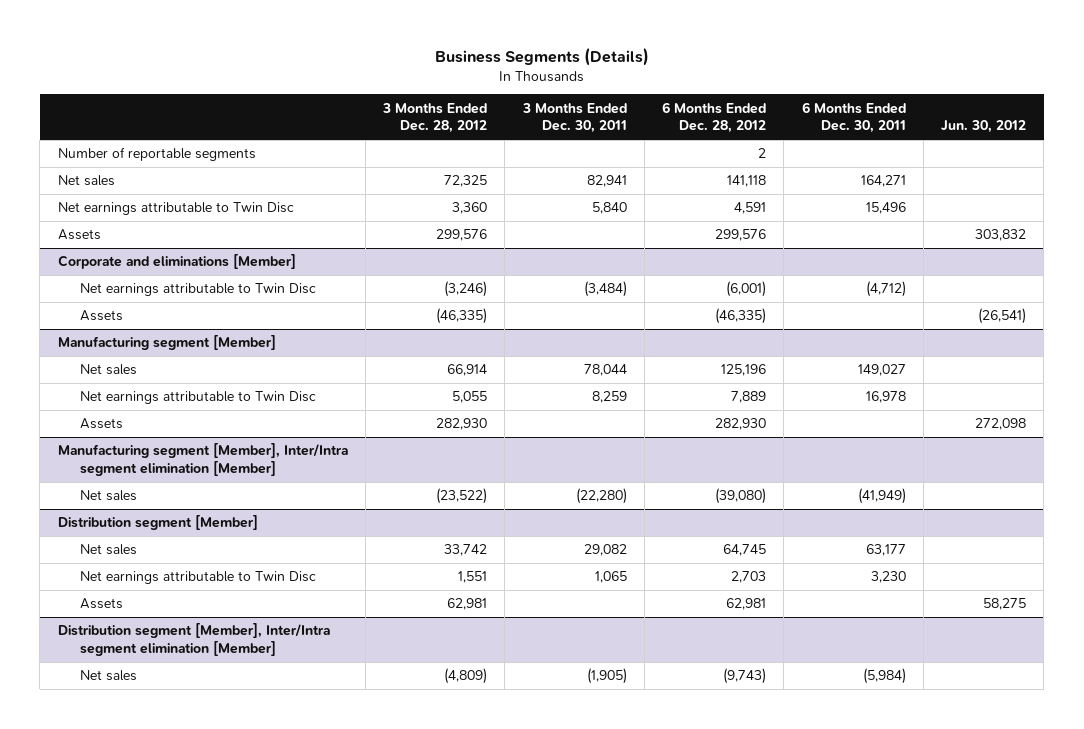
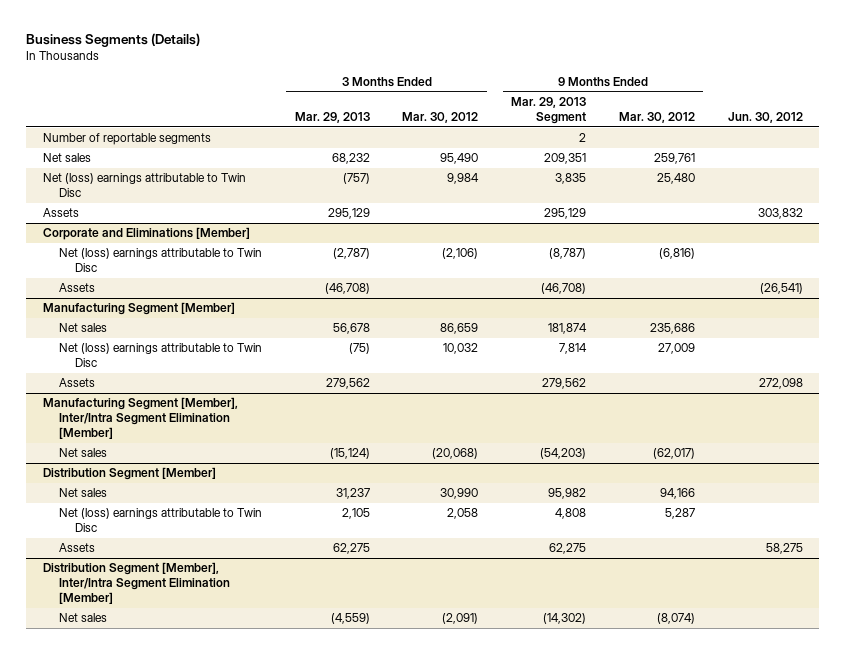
- | 3 Months Ended Dec. 28, 2012 | 3 Months Ended Dec. 30, 2011 | 6 Months Ended Dec. 28, 2012 | 6 Months Ended Dec. 30, 2011 | Jun. 30, 2012
+ | 3 Months Ended Mar. 29, 2013 | 3 Months Ended Mar. 30, 2012 | 9 Months Ended Mar. 29, 2013 Segment | 9 Months Ended Mar. 30, 2012 | Jun. 30, 2012
- Net earnings attributable to Twin Disc | 3,360 | 5,840 | 4,591 | 15,496 |
+ Net (loss) earnings attributable to Twin Disc | (757) | 9,984 | 3,835 | 25,480 |
- Corporate and eliminations [Member]
- Net earnings attributable to Twin Disc | (3,246) | (3,484) | (6,001) | (4,712) |
+ Corporate and Eliminations [Member]
+ Net (loss) earnings attributable to Twin Disc | (2,787) | (2,106) | (8,787) | (6,816) |
- Manufacturing segment [Member]
+ Manufacturing Segment [Member]
- Net earnings attributable to Twin Disc | 5,055 | 8,259 | 7,889 | 16,978 |
+ Net (loss) earnings attributable to Twin Disc | (75) | 10,032 | 7,814 | 27,009 |
- Manufacturing segment [Member], Inter/Intra segment elimination [Member]
+ Manufacturing Segment [Member], Inter/Intra Segment Elimination [Member]
- Distribution segment [Member]
+ Distribution Segment [Member]
- Net earnings attributable to Twin Disc | 1,551 | 1,065 | 2,703 | 3,230 |
+ Net (loss) earnings attributable to Twin Disc | 2,105 | 2,058 | 4,808 | 5,287 |
- Distribution segment [Member], Inter/Intra segment elimination [Member]
+ Distribution Segment [Member], Inter/Intra Segment Elimination [Member]

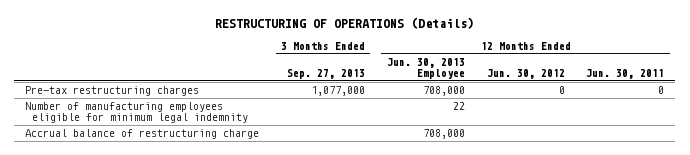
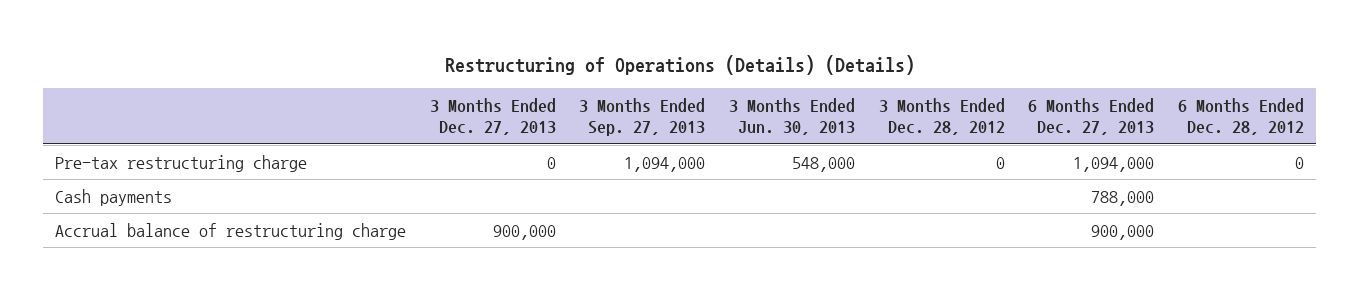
- RESTRUCTURING OF OPERATIONS (Details)
+ Restructuring of Operations (Details) (Details)
- | 3 Months Ended Sep. 27, 2013 | 12 Months Ended Jun. 30, 2013 Employee | 12 Months Ended Jun. 30, 2012 | 12 Months Ended Jun. 30, 2011
+ | 3 Months Ended Dec. 27, 2013 | 3 Months Ended Sep. 27, 2013 | 3 Months Ended Jun. 30, 2013 | 3 Months Ended Dec. 28, 2012 | 6 Months Ended Dec. 27, 2013 | 6 Months Ended Dec. 28, 2012
- Pre-tax restructuring charges | 1,077,000 | 708,000 | 0 | 0
- Number of manufacturing employees eligible for minimum legal indemnity | | 22 | |
+ Pre-tax restructuring charge | 0 | 1,094,000 | 548,000 | 0 | 1,094,000 | 0
+ Cash payments | | | | | 788,000 |

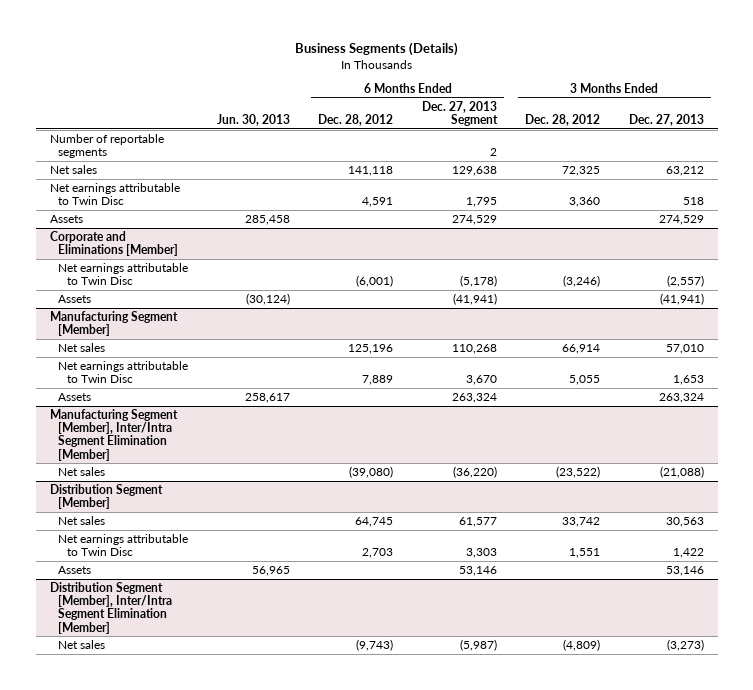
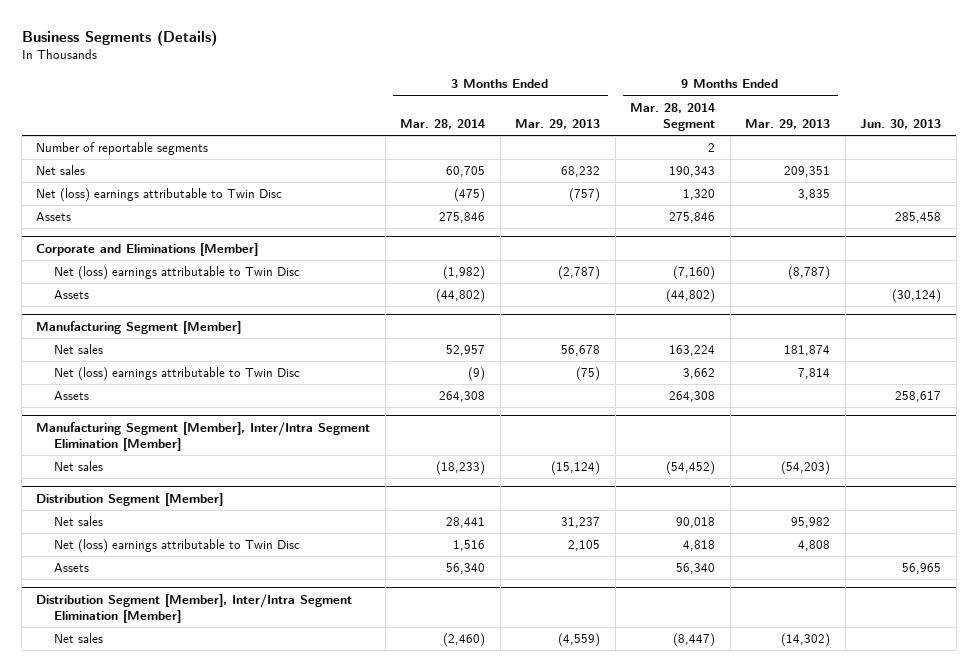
- | Jun. 30, 2013 | 6 Months Ended Dec. 28, 2012 | 6 Months Ended Dec. 27, 2013 Segment | 3 Months Ended Dec. 28, 2012 | 3 Months Ended Dec. 27, 2013
+ | 3 Months Ended Mar. 28, 2014 | 3 Months Ended Mar. 29, 2013 | 9 Months Ended Mar. 28, 2014 Segment | 9 Months Ended Mar. 29, 2013 | Jun. 30, 2013
- Net earnings attributable to Twin Disc | | 4,591 | 1,795 | 3,360 | 518
+ Net (loss) earnings attributable to Twin Disc | (475) | (757) | 1,320 | 3,835 |
@ Corporate and Eliminations [Member]
- Net earnings attributable to Twin Disc | | (6,001) | (5,178) | (3,246) | (2,557)
+ Net (loss) earnings attributable to Twin Disc | (1,982) | (2,787) | (7,160) | (8,787) |
@ Manufacturing Segment [Member]
- Net earnings attributable to Twin Disc | | 7,889 | 3,670 | 5,055 | 1,653
+ Net (loss) earnings attributable to Twin Disc | (9) | (75) | 3,662 | 7,814 |
@ Distribution Segment [Member]
- Net earnings attributable to Twin Disc | | 2,703 | 3,303 | 1,551 | 1,422
+ Net (loss) earnings attributable to Twin Disc | 1,516 | 2,105 | 4,818 | 4,808 |

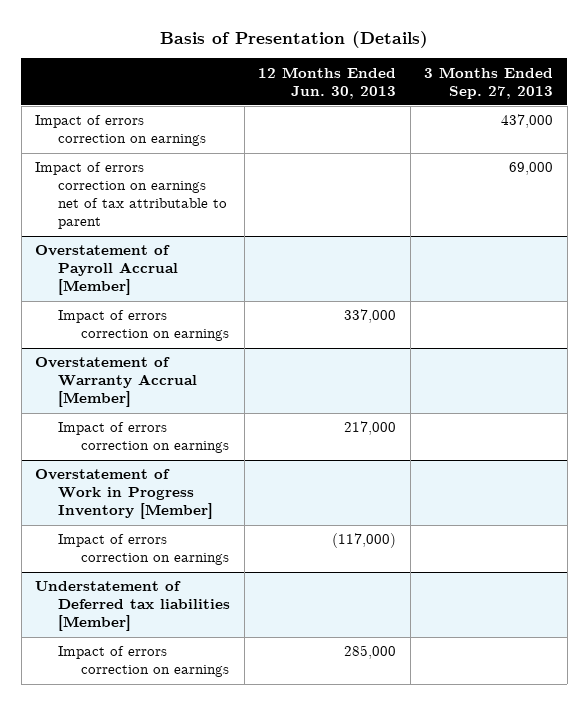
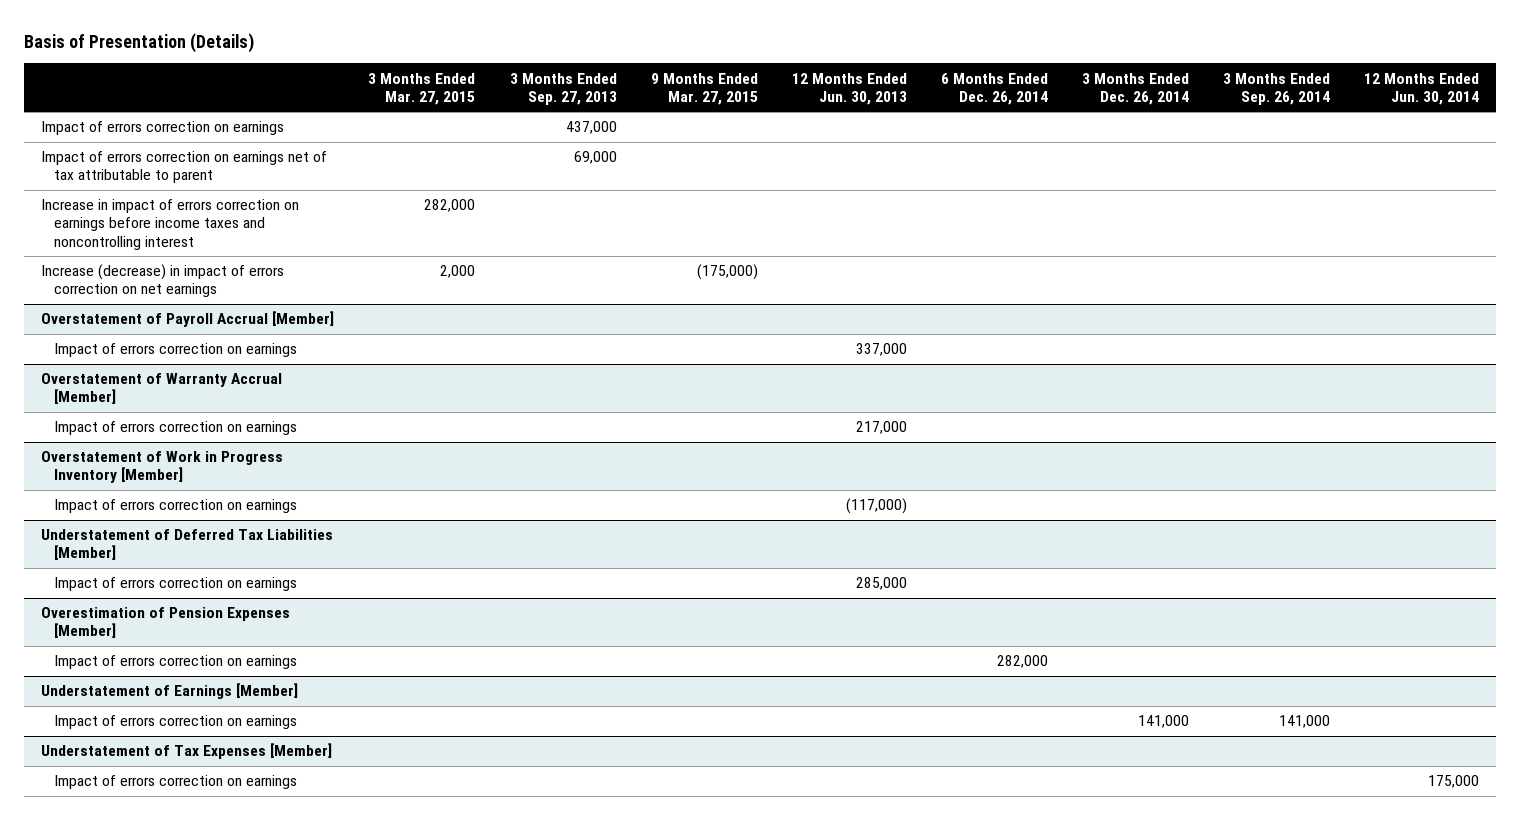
- | 12 Months Ended Jun. 30, 2013 | 3 Months Ended Sep. 27, 2013
+ | 3 Months Ended Mar. 27, 2015 | 3 Months Ended Sep. 27, 2013 | 9 Months Ended Mar. 27, 2015 | 12 Months Ended Jun. 30, 2013 | 6 Months Ended Dec. 26, 2014 | 3 Months Ended Dec. 26, 2014 | 3 Months Ended Sep. 26, 2014 | 12 Months Ended Jun. 30, 2014
+ Increase in impact of errors correction on earnings before income taxes and noncontrolling interest | 282,000 | | | | | | |
+ Increase (decrease) in impact of errors correction on net earnings | 2,000 | | (175,000) | | | | |
- Understatement of Deferred tax liabilities [Member]
+ Understatement of Deferred Tax Liabilities [Member]
+ Overestimation of Pension Expenses [Member]
+ Impact of errors correction on earnings | | | | | 282,000 | | |
+ Understatement of Earnings [Member]
+ Impact of errors correction on earnings | | | | | | 141,000 | 141,000 |
+ Understatement of Tax Expenses [Member]
+ Impact of errors correction on earnings | | | | | | | | 175,000

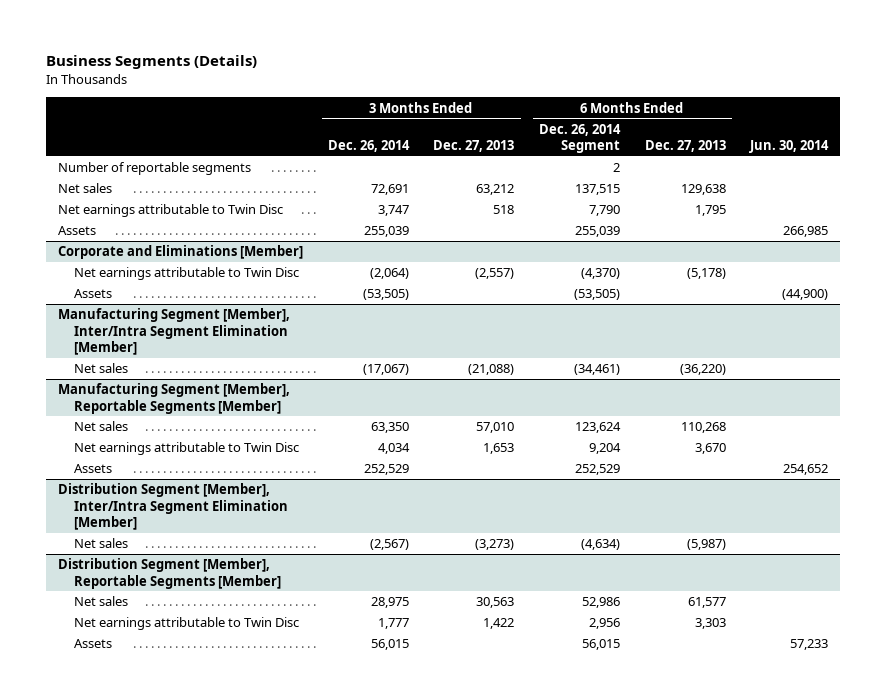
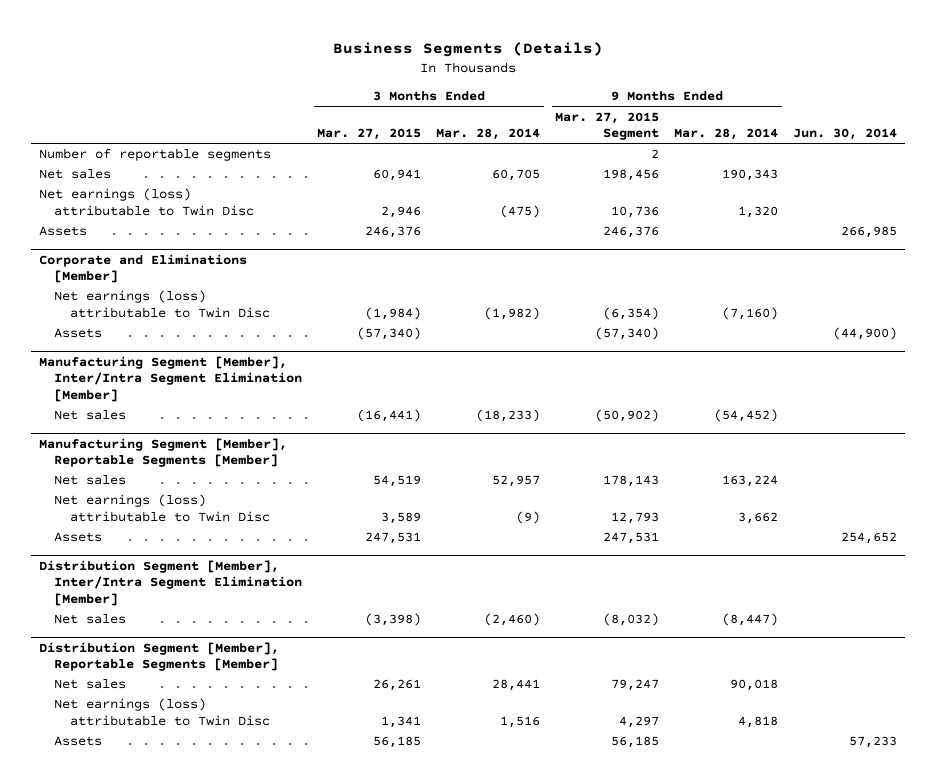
- | 3 Months Ended Dec. 26, 2014 | 3 Months Ended Dec. 27, 2013 | 6 Months Ended Dec. 26, 2014 Segment | 6 Months Ended Dec. 27, 2013 | Jun. 30, 2014
+ | 3 Months Ended Mar. 27, 2015 | 3 Months Ended Mar. 28, 2014 | 9 Months Ended Mar. 27, 2015 Segment | 9 Months Ended Mar. 28, 2014 | Jun. 30, 2014
- Net earnings attributable to Twin Disc | 3,747 | 518 | 7,790 | 1,795 |
+ Net earnings (loss) attributable to Twin Disc | 2,946 | (475) | 10,736 | 1,320 |
@ Corporate and Eliminations [Member]
- Net earnings attributable to Twin Disc | (2,064) | (2,557) | (4,370) | (5,178) |
+ Net earnings (loss) attributable to Twin Disc | (1,984) | (1,982) | (6,354) | (7,160) |
@ Manufacturing Segment [Member], Reportable Segments [Member]
- Net earnings attributable to Twin Disc | 4,034 | 1,653 | 9,204 | 3,670 |
+ Net earnings (loss) attributable to Twin Disc | 3,589 | (9) | 12,793 | 3,662 |
@ Distribution Segment [Member], Reportable Segments [Member]
- Net earnings attributable to Twin Disc | 1,777 | 1,422 | 2,956 | 3,303 |
+ Net earnings (loss) attributable to Twin Disc | 1,341 | 1,516 | 4,297 | 4,818 |

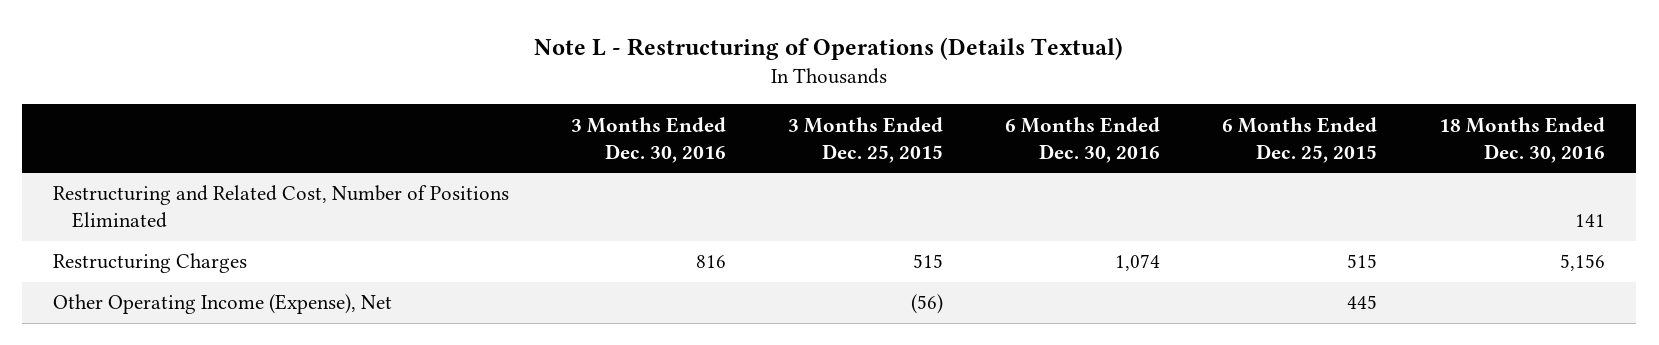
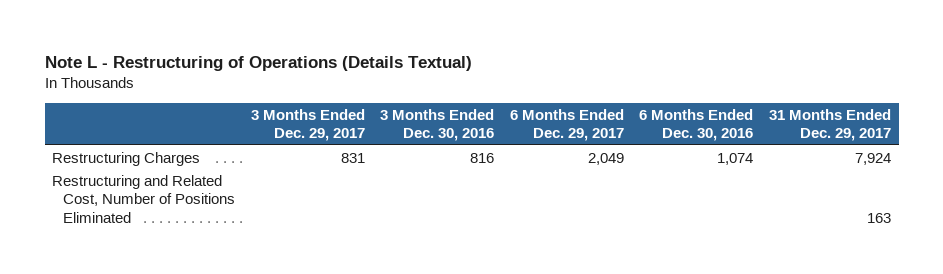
- | 3 Months Ended Dec. 30, 2016 | 3 Months Ended Dec. 25, 2015 | 6 Months Ended Dec. 30, 2016 | 6 Months Ended Dec. 25, 2015 | 18 Months Ended Dec. 30, 2016
+ | 3 Months Ended Dec. 29, 2017 | 3 Months Ended Dec. 30, 2016 | 6 Months Ended Dec. 29, 2017 | 6 Months Ended Dec. 30, 2016 | 31 Months Ended Dec. 29, 2017
- Other Operating Income (Expense), Net | | (56) | | 445 |
moved down: Restructuring and Related Cost, Number of Positions Eliminated | | | | | 163

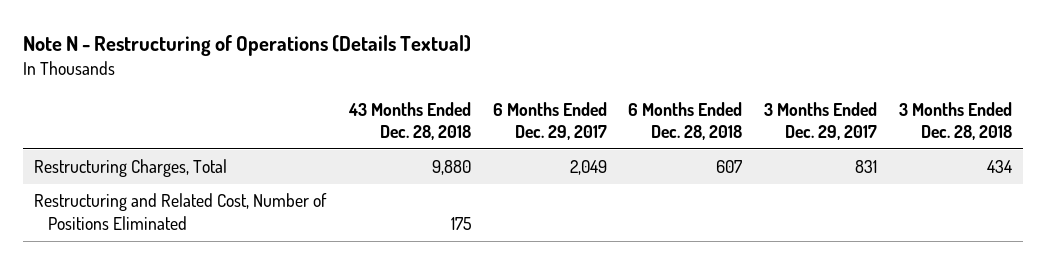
- Note L - Restructuring of Operations (Details Textual)
+ Note N - Restructuring of Operations (Details Textual)
- | 3 Months Ended Dec. 29, 2017 | 3 Months Ended Dec. 30, 2016 | 6 Months Ended Dec. 29, 2017 | 6 Months Ended Dec. 30, 2016 | 31 Months Ended Dec. 29, 2017
+ | 43 Months Ended Dec. 28, 2018 | 6 Months Ended Dec. 29, 2017 | 6 Months Ended Dec. 28, 2018 | 3 Months Ended Dec. 29, 2017 | 3 Months Ended Dec. 28, 2018
- Restructuring Charges | 831 | 816 | 2,049 | 1,074 | 7,924
+ Restructuring Charges, Total | 9,880 | 2,049 | 607 | 831 | 434

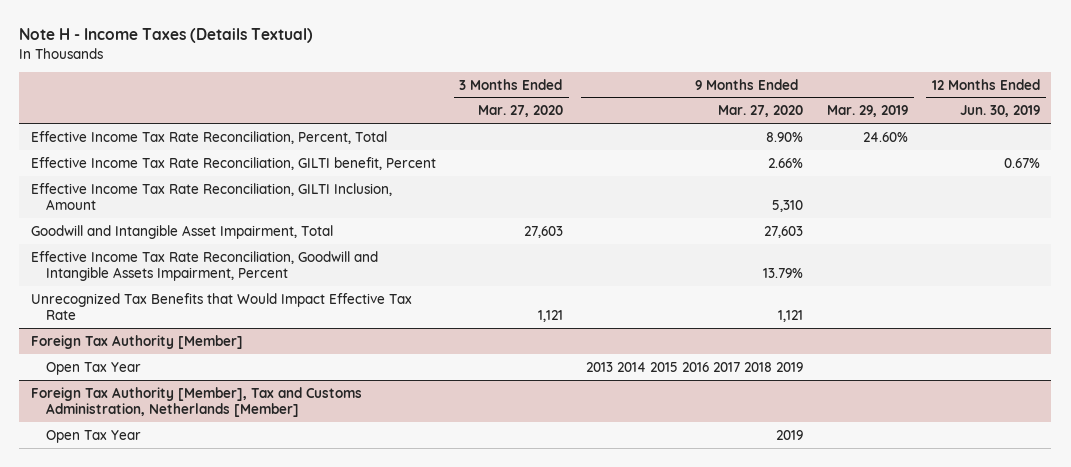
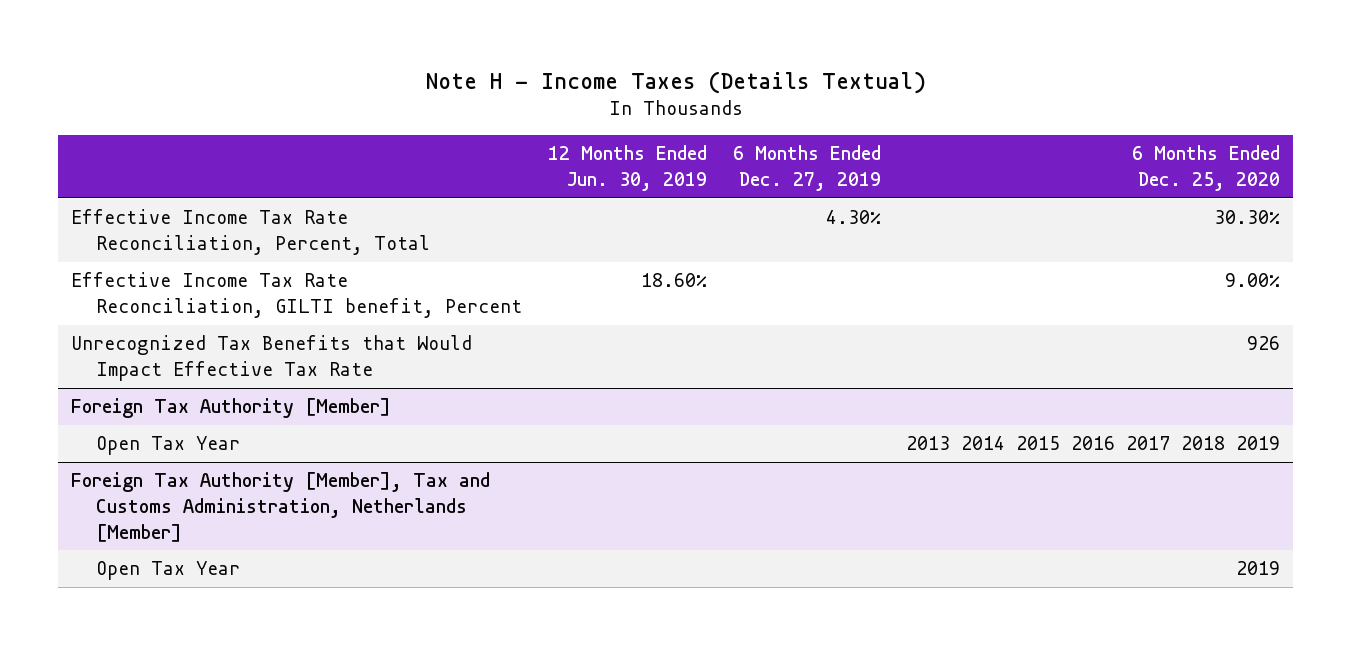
- | 3 Months Ended Mar. 27, 2020 | 9 Months Ended Mar. 27, 2020 | 9 Months Ended Mar. 29, 2019 | 12 Months Ended Jun. 30, 2019
+ | 12 Months Ended Jun. 30, 2019 | 6 Months Ended Dec. 27, 2019 | 6 Months Ended Dec. 25, 2020
- Effective Income Tax Rate Reconciliation, GILTI benefit, Percent | | 2.66% | | 0.67%
- Effective Income Tax Rate Reconciliation, GILTI Inclusion, Amount | | 5,310 | |
- Goodwill and Intangible Asset Impairment, Total | 27,603 | 27,603 | |
- Effective Income Tax Rate Reconciliation, Goodwill and Intangible Assets Impairment, Percent | | 13.79% | |
+ Effective Income Tax Rate Reconciliation, GILTI benefit, Percent | 18.60% | | 9.00%

